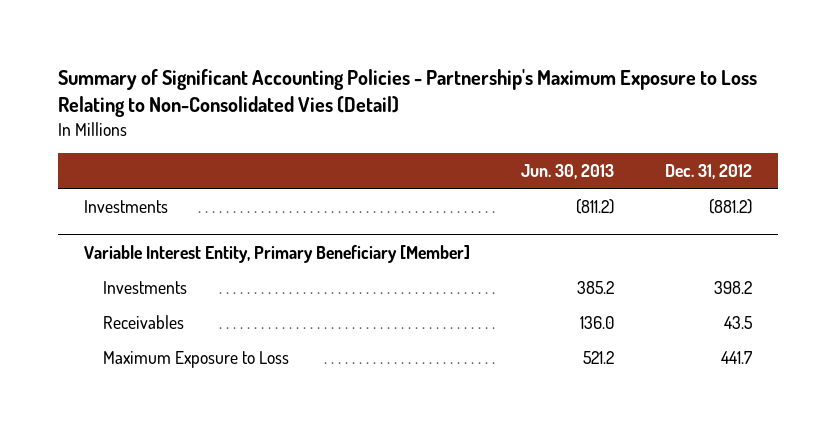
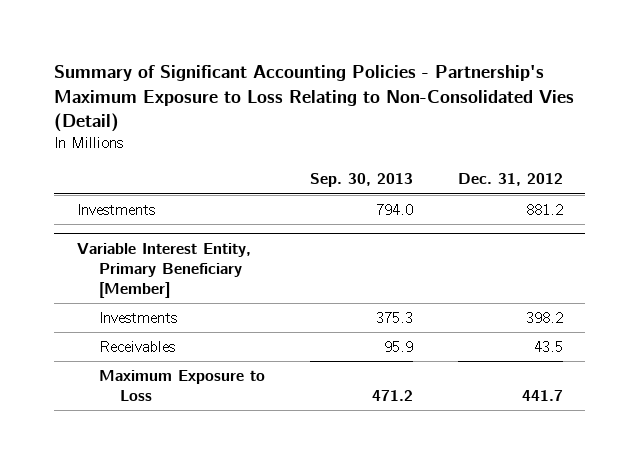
- | Jun. 30, 2013 | Dec. 31, 2012
+ | Sep. 30, 2013 | Dec. 31, 2012
- Investments | (811.2) | (881.2)
+ Investments | 794.0 | 881.2

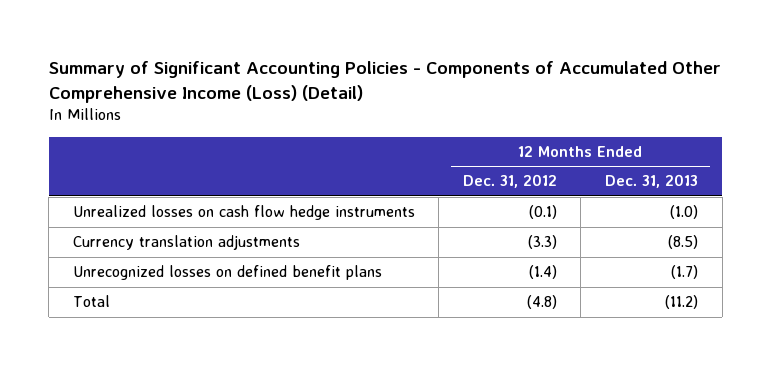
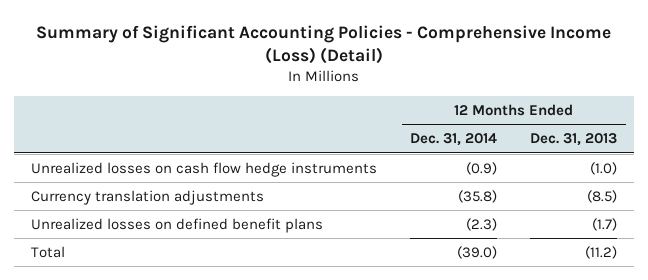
- Summary of Significant Accounting Policies - Components of Accumulated Other Comprehensive Income (Loss) (Detail)
+ Summary of Significant Accounting Policies - Comprehensive Income (Loss) (Detail)
- | 12 Months Ended Dec. 31, 2012 | 12 Months Ended Dec. 31, 2013
+ | 12 Months Ended Dec. 31, 2014 | 12 Months Ended Dec. 31, 2013
- Unrecognized losses on defined benefit plans | (1.4) | (1.7)
+ Unrealized losses on defined benefit plans | (2.3) | (1.7)

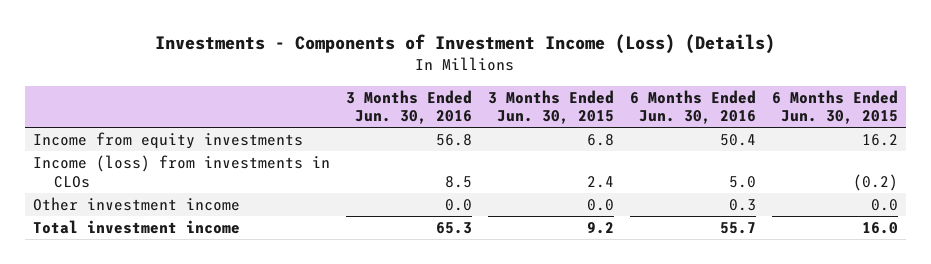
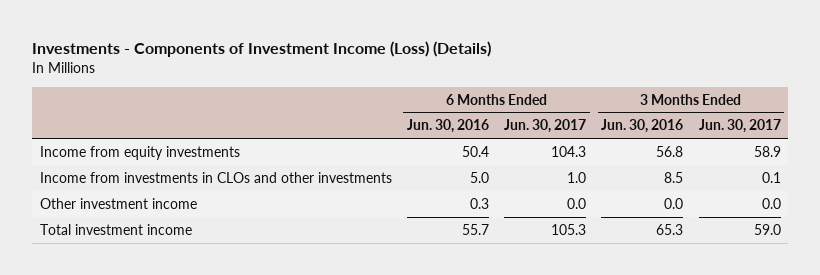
- | 3 Months Ended Jun. 30, 2016 | 3 Months Ended Jun. 30, 2015 | 6 Months Ended Jun. 30, 2016 | 6 Months Ended Jun. 30, 2015
+ | 6 Months Ended Jun. 30, 2016 | 6 Months Ended Jun. 30, 2017 | 3 Months Ended Jun. 30, 2016 | 3 Months Ended Jun. 30, 2017
- Income (loss) from investments in CLOs | 8.5 | 2.4 | 5.0 | (0.2)
+ Income from investments in CLOs and other investments | 5.0 | 1.0 | 8.5 | 0.1

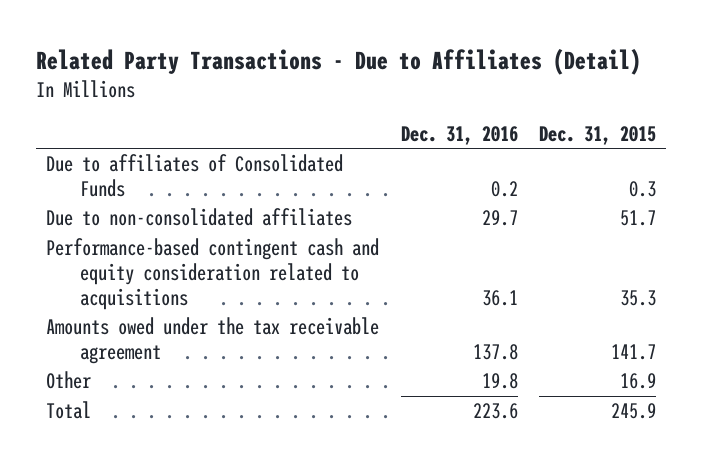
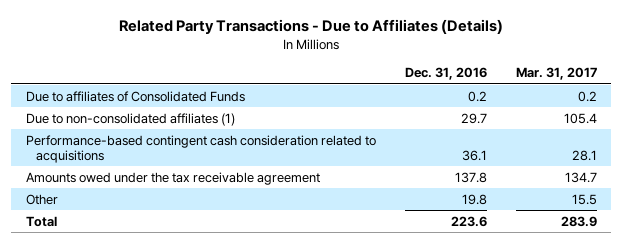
- Related Party Transactions - Due to Affiliates (Detail)
+ Related Party Transactions - Due to Affiliates (Details)
- | Dec. 31, 2016 | Dec. 31, 2015
+ | Dec. 31, 2016 | Mar. 31, 2017
- Due to non-consolidated affiliates | 29.7 | 51.7
- Performance-based contingent cash and equity consideration related to acquisitions | 36.1 | 35.3
+ Due to non-consolidated affiliates (1) | 29.7 | 105.4
+ Performance-based contingent cash consideration related to acquisitions | 36.1 | 28.1

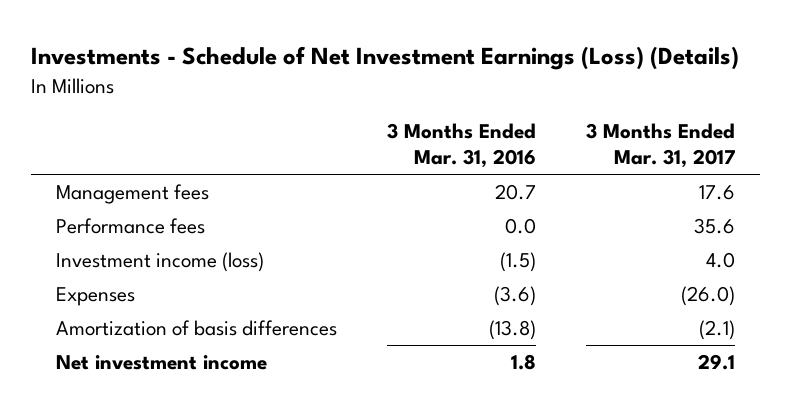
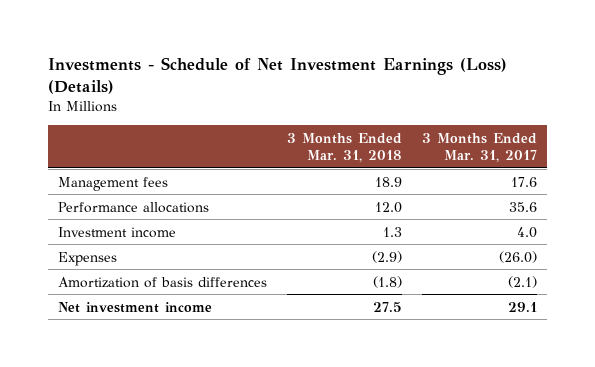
- | 3 Months Ended Mar. 31, 2016 | 3 Months Ended Mar. 31, 2017
+ | 3 Months Ended Mar. 31, 2018 | 3 Months Ended Mar. 31, 2017
- Performance fees | 0.0 | 35.6
- Investment income (loss) | (1.5) | 4.0
+ Performance allocations | 12.0 | 35.6
+ Investment income | 1.3 | 4.0

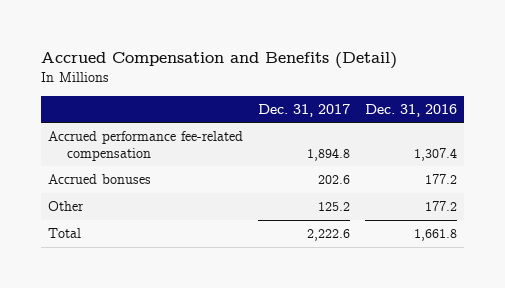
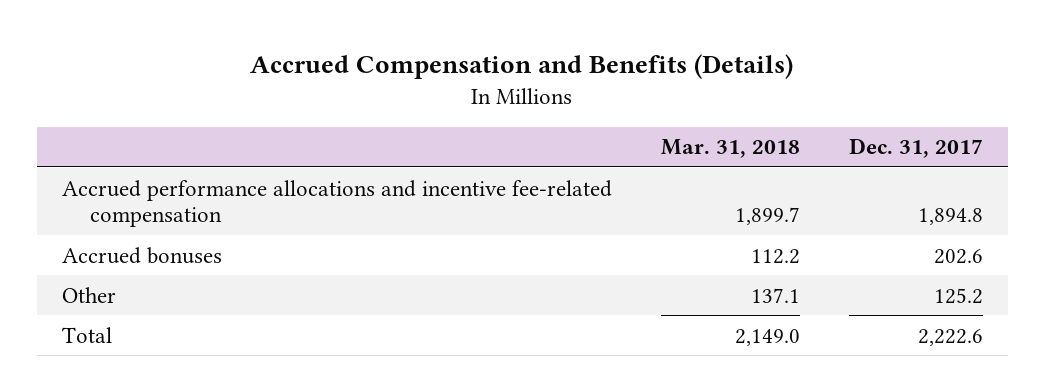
- Accrued Compensation and Benefits (Detail)
+ Accrued Compensation and Benefits (Details)
- | Dec. 31, 2017 | Dec. 31, 2016
+ | Mar. 31, 2018 | Dec. 31, 2017
- Accrued performance fee-related compensation | 1,894.8 | 1,307.4
+ Accrued performance allocations and incentive fee-related compensation | 1,899.7 | 1,894.8

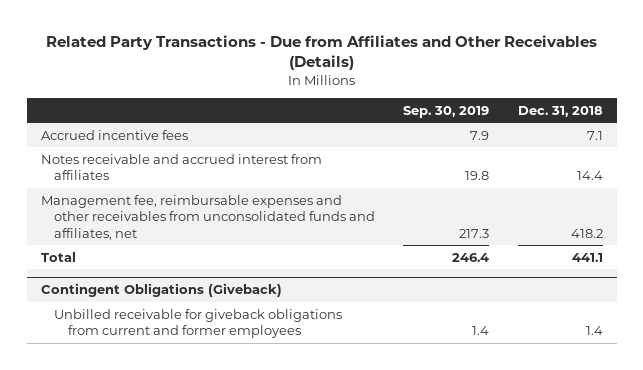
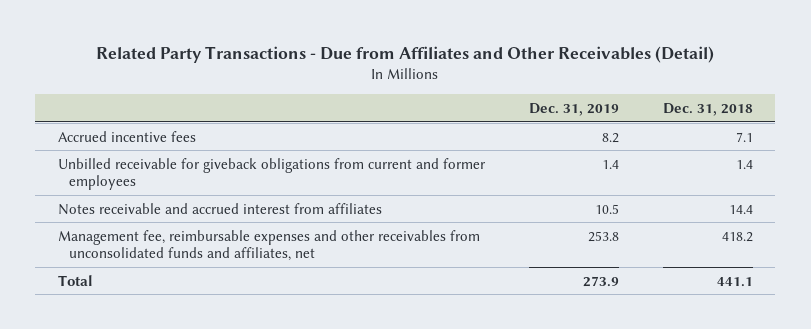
- Related Party Transactions - Due from Affiliates and Other Receivables (Details)
+ Related Party Transactions - Due from Affiliates and Other Receivables (Detail)
- | Sep. 30, 2019 | Dec. 31, 2018
+ | Dec. 31, 2019 | Dec. 31, 2018
+ Unbilled receivable for giveback obligations from current and former employees | 1.4 | 1.4
- Contingent Obligations (Giveback)
- Unbilled receivable for giveback obligations from current and former employees | 1.4 | 1.4

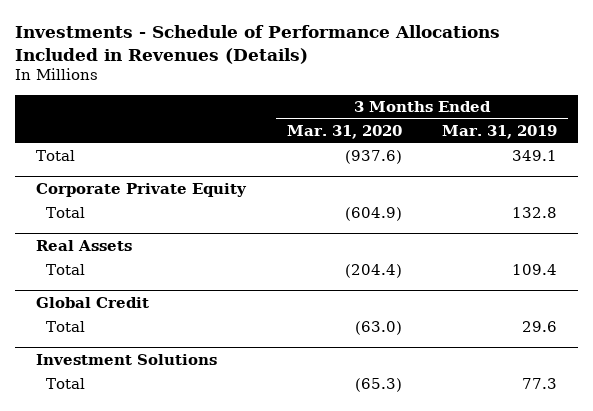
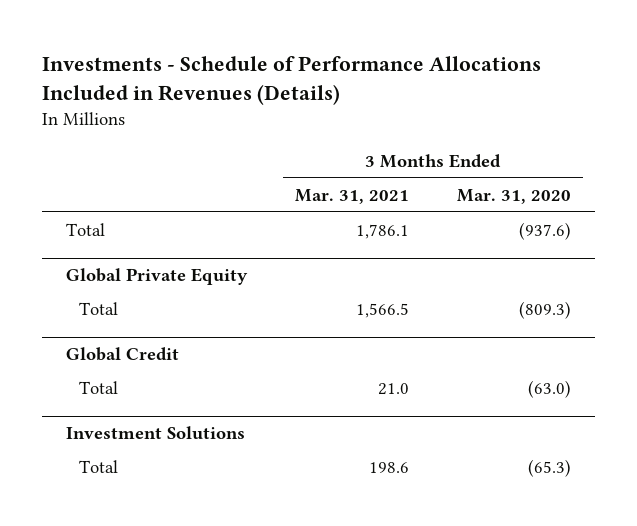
- | 3 Months Ended Mar. 31, 2020 | 3 Months Ended Mar. 31, 2019
+ | 3 Months Ended Mar. 31, 2021 | 3 Months Ended Mar. 31, 2020
- Corporate Private Equity
- Total | (604.9) | 132.8
- Real Assets
- Total | (204.4) | 109.4
+ Global Private Equity
+ Total | 1,566.5 | (809.3)

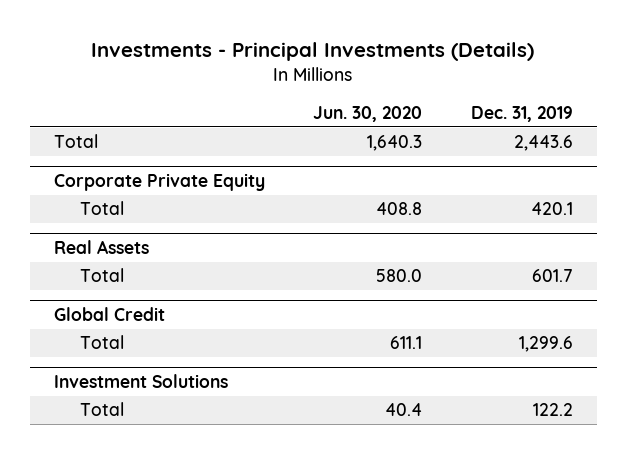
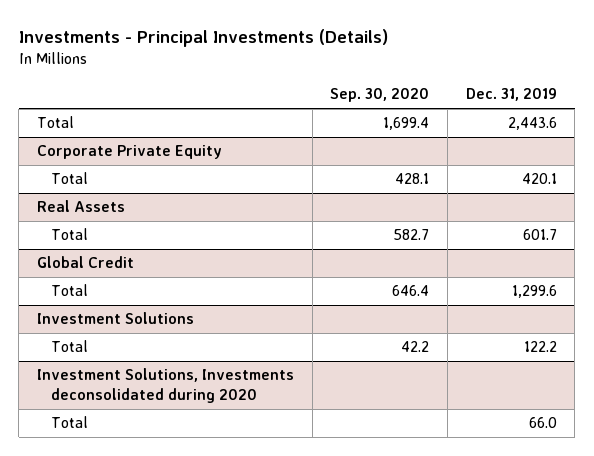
- | Jun. 30, 2020 | Dec. 31, 2019
+ | Sep. 30, 2020 | Dec. 31, 2019
+ Investment Solutions, Investments deconsolidated during 2020
+ Total | | 66.0

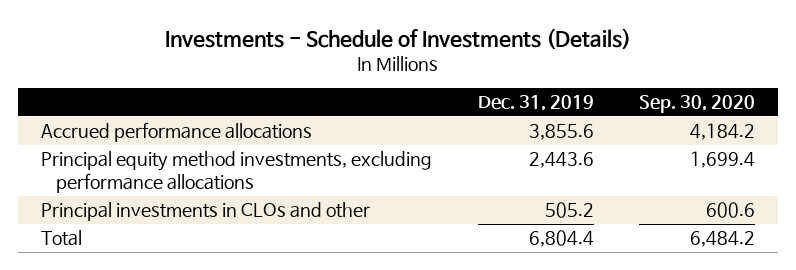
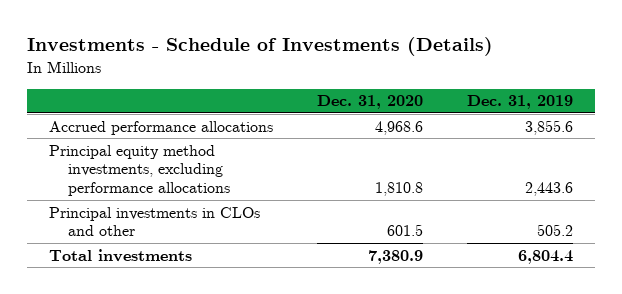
- | Dec. 31, 2019 | Sep. 30, 2020
+ | Dec. 31, 2020 | Dec. 31, 2019
- Total | 6,804.4 | 6,484.2
+ Total investments | 7,380.9 | 6,804.4

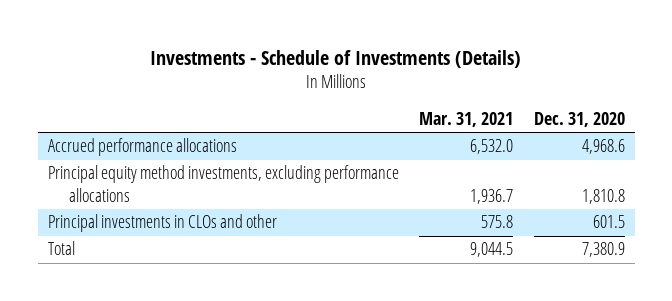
- | Dec. 31, 2020 | Dec. 31, 2019
+ | Mar. 31, 2021 | Dec. 31, 2020
- Total investments | 7,380.9 | 6,804.4
+ Total | 9,044.5 | 7,380.9

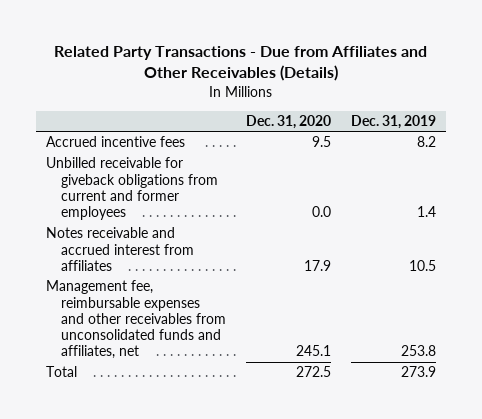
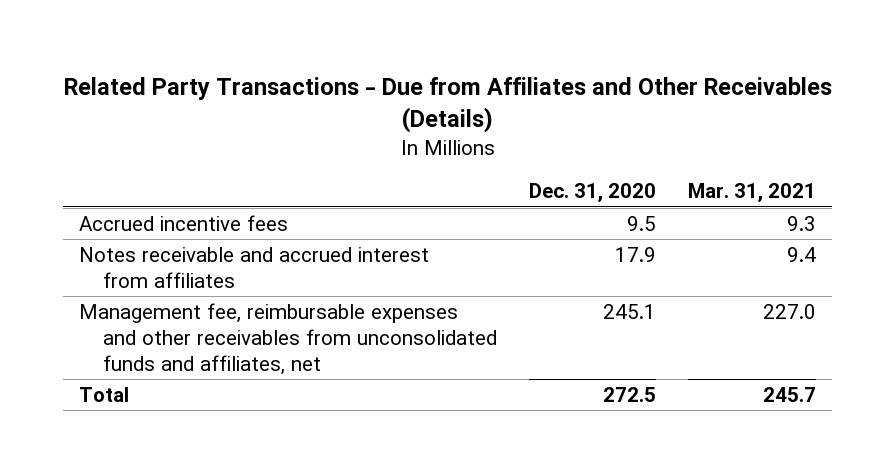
- | Dec. 31, 2020 | Dec. 31, 2019
+ | Dec. 31, 2020 | Mar. 31, 2021
- Unbilled receivable for giveback obligations from current and former employees | 0.0 | 1.4

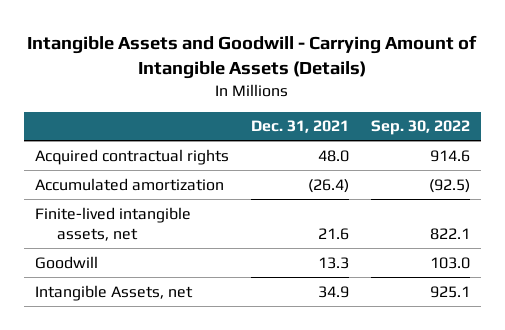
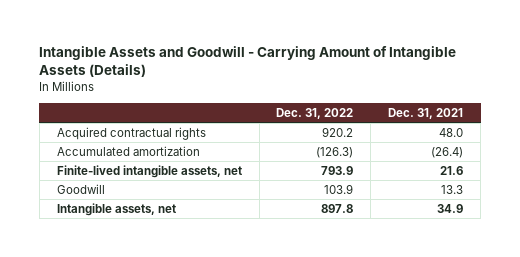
- | Dec. 31, 2021 | Sep. 30, 2022
+ | Dec. 31, 2022 | Dec. 31, 2021
- Intangible Assets, net | 34.9 | 925.1
+ Intangible assets, net | 897.8 | 34.9

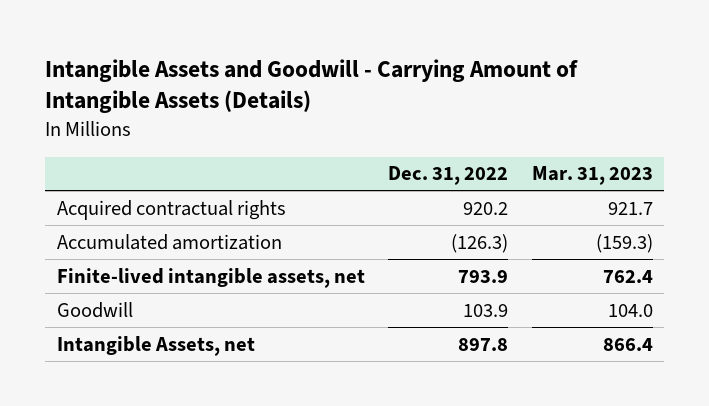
- | Dec. 31, 2022 | Dec. 31, 2021
+ | Dec. 31, 2022 | Mar. 31, 2023
- Intangible assets, net | 897.8 | 34.9
+ Intangible Assets, net | 897.8 | 866.4

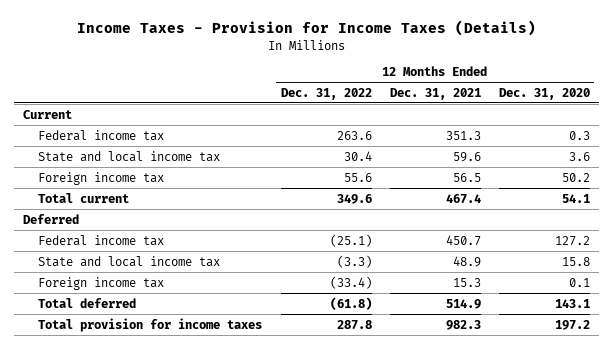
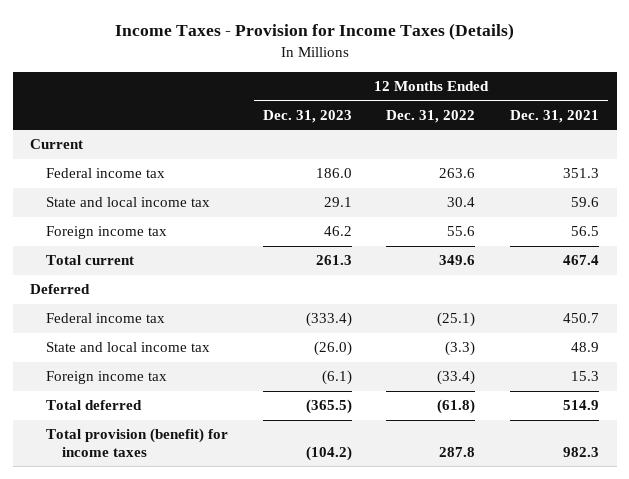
- | 12 Months Ended Dec. 31, 2022 | 12 Months Ended Dec. 31, 2021 | 12 Months Ended Dec. 31, 2020
+ | 12 Months Ended Dec. 31, 2023 | 12 Months Ended Dec. 31, 2022 | 12 Months Ended Dec. 31, 2021
- Total provision for income taxes | 287.8 | 982.3 | 197.2
+ Total provision (benefit) for income taxes | (104.2) | 287.8 | 982.3

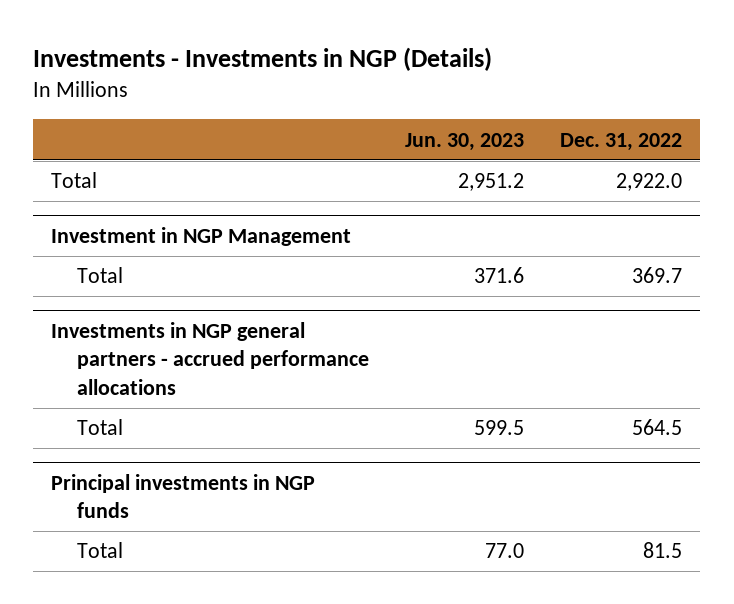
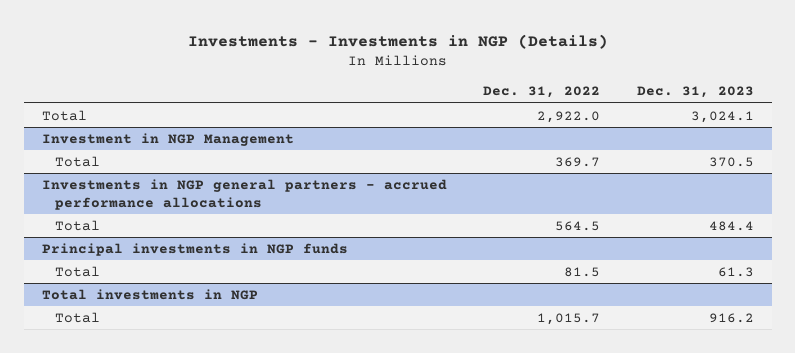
- | Jun. 30, 2023 | Dec. 31, 2022
+ | Dec. 31, 2022 | Dec. 31, 2023
+ Total investments in NGP
+ Total | 1,015.7 | 916.2

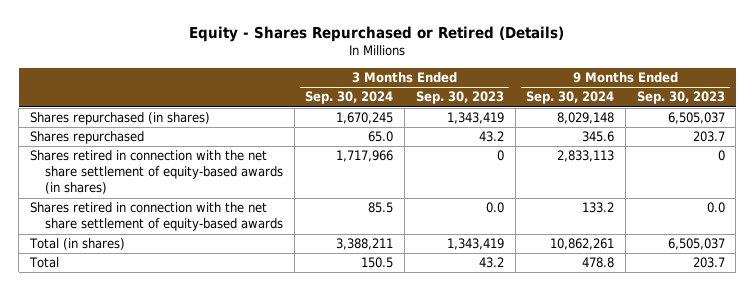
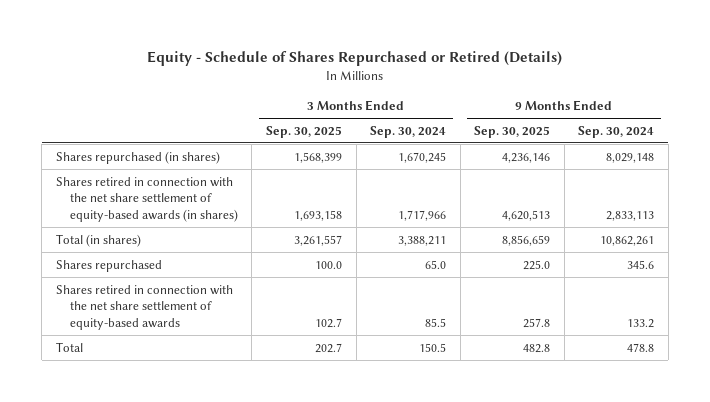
- Equity - Shares Repurchased or Retired (Details)
+ Equity - Schedule of Shares Repurchased or Retired (Details)
- | 3 Months Ended Sep. 30, 2024 | 3 Months Ended Sep. 30, 2023 | 9 Months Ended Sep. 30, 2024 | 9 Months Ended Sep. 30, 2023
+ | 3 Months Ended Sep. 30, 2025 | 3 Months Ended Sep. 30, 2024 | 9 Months Ended Sep. 30, 2025 | 9 Months Ended Sep. 30, 2024
moved down: Shares repurchased | 100.0 | 65.0 | 225.0 | 345.6
moved down: Shares retired in connection with the net share settlement of equity-based awards | 102.7 | 85.5 | 257.8 | 133.2

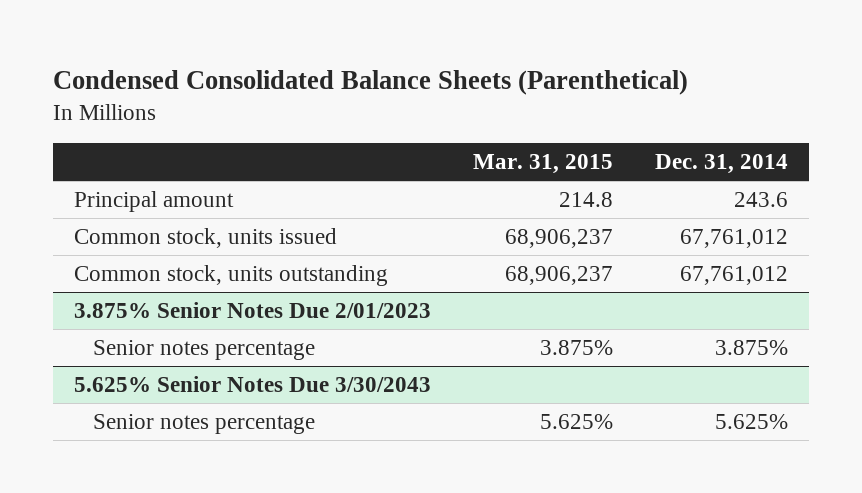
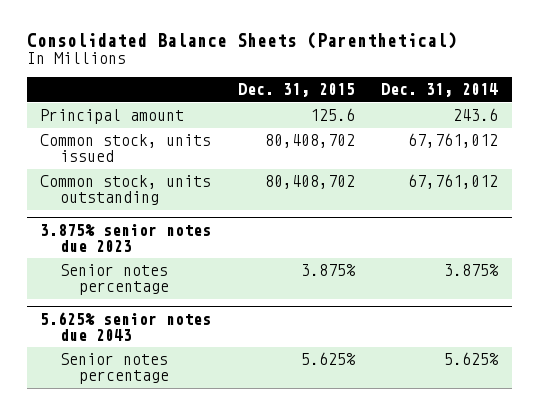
- Condensed Consolidated Balance Sheets (Parenthetical)
+ Consolidated Balance Sheets (Parenthetical)
- | Mar. 31, 2015 | Dec. 31, 2014
+ | Dec. 31, 2015 | Dec. 31, 2014
- 3.875% Senior Notes Due 2/01/2023
+ 3.875% senior notes due 2023
- 5.625% Senior Notes Due 3/30/2043
+ 5.625% senior notes due 2043

